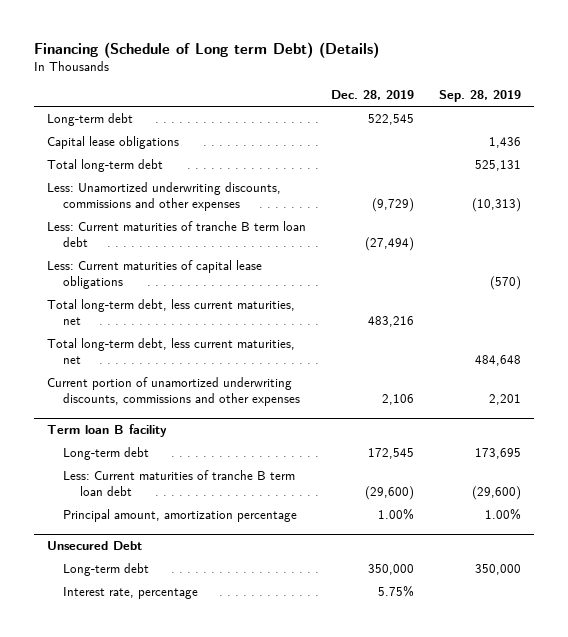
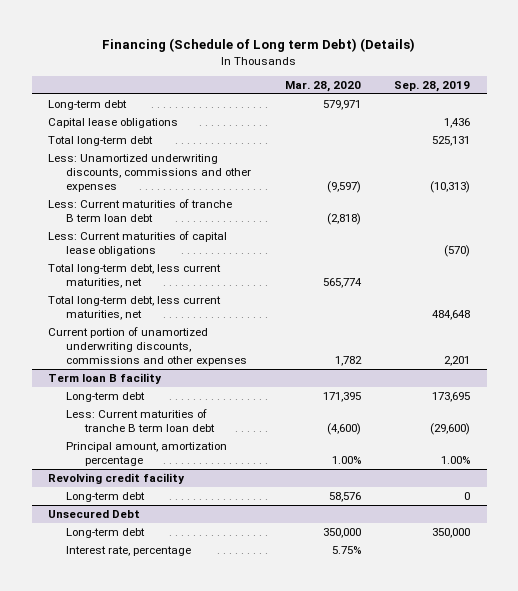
- | Dec. 28, 2019 | Sep. 28, 2019
+ | Mar. 28, 2020 | Sep. 28, 2019
+ Revolving credit facility
+ Long-term debt | 58,576 | 0

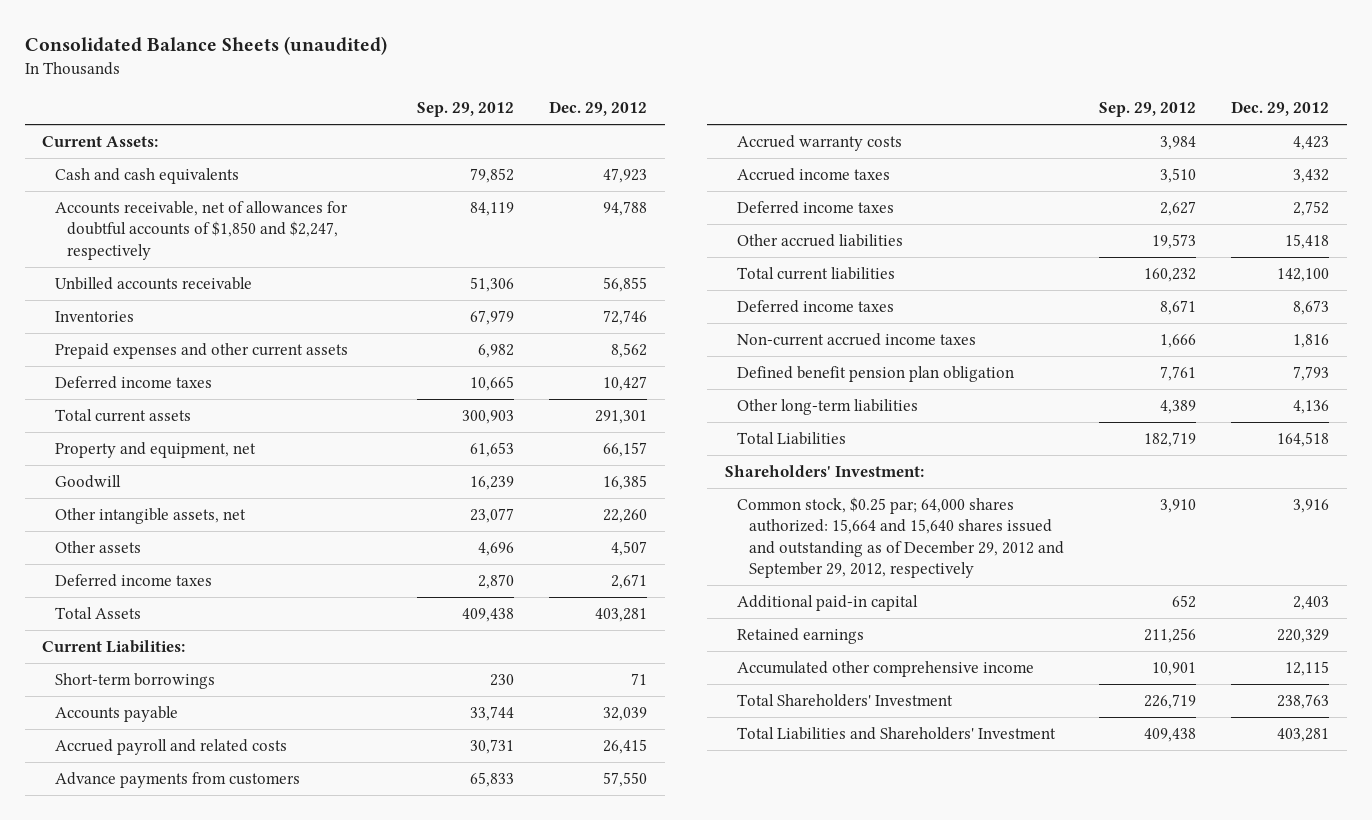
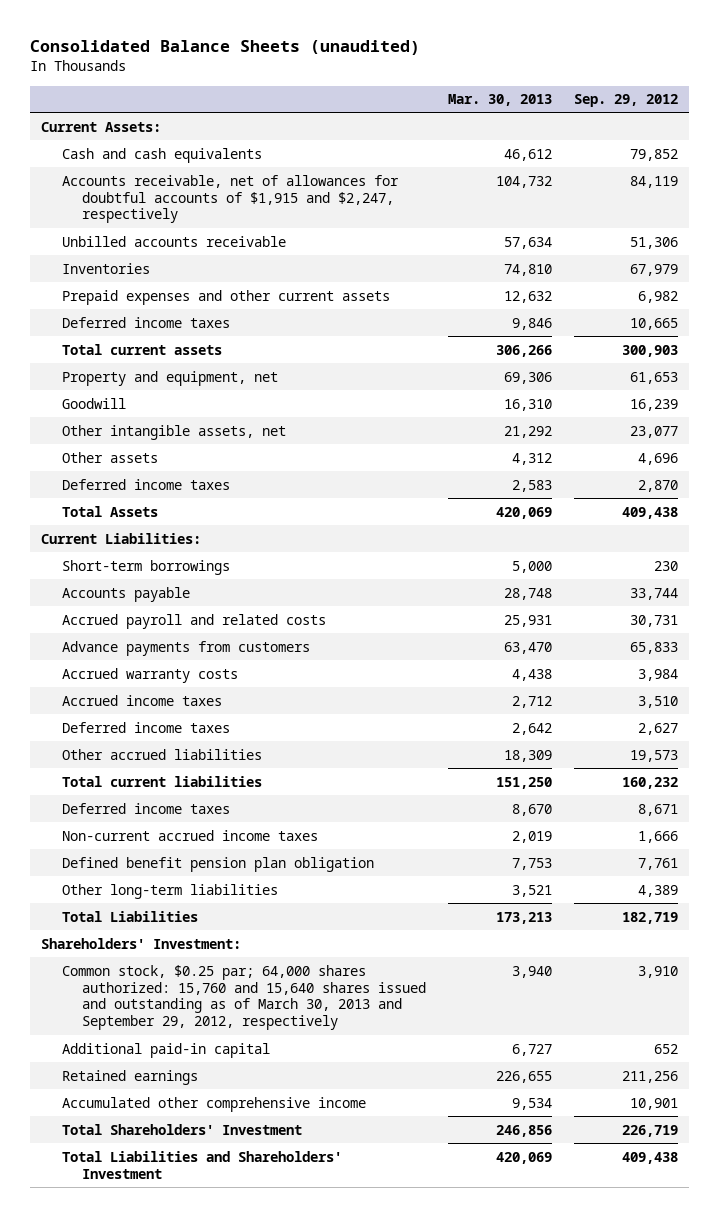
- | Sep. 29, 2012 | Dec. 29, 2012
+ | Mar. 30, 2013 | Sep. 29, 2012
- Accounts receivable, net of allowances for doubtful accounts of $1,850 and $2,247, respectively | 84,119 | 94,788
+ Accounts receivable, net of allowances for doubtful accounts of $1,915 and $2,247, respectively | 104,732 | 84,119
- Common stock, $0.25 par; 64,000 shares authorized: 15,664 and 15,640 shares issued and outstanding as of December 29, 2012 and September 29, 2012, respectively | 3,910 | 3,916
+ Common stock, $0.25 par; 64,000 shares authorized: 15,760 and 15,640 shares issued and outstanding as of March 30, 2013 and September 29, 2012, respectively | 3,940 | 3,910

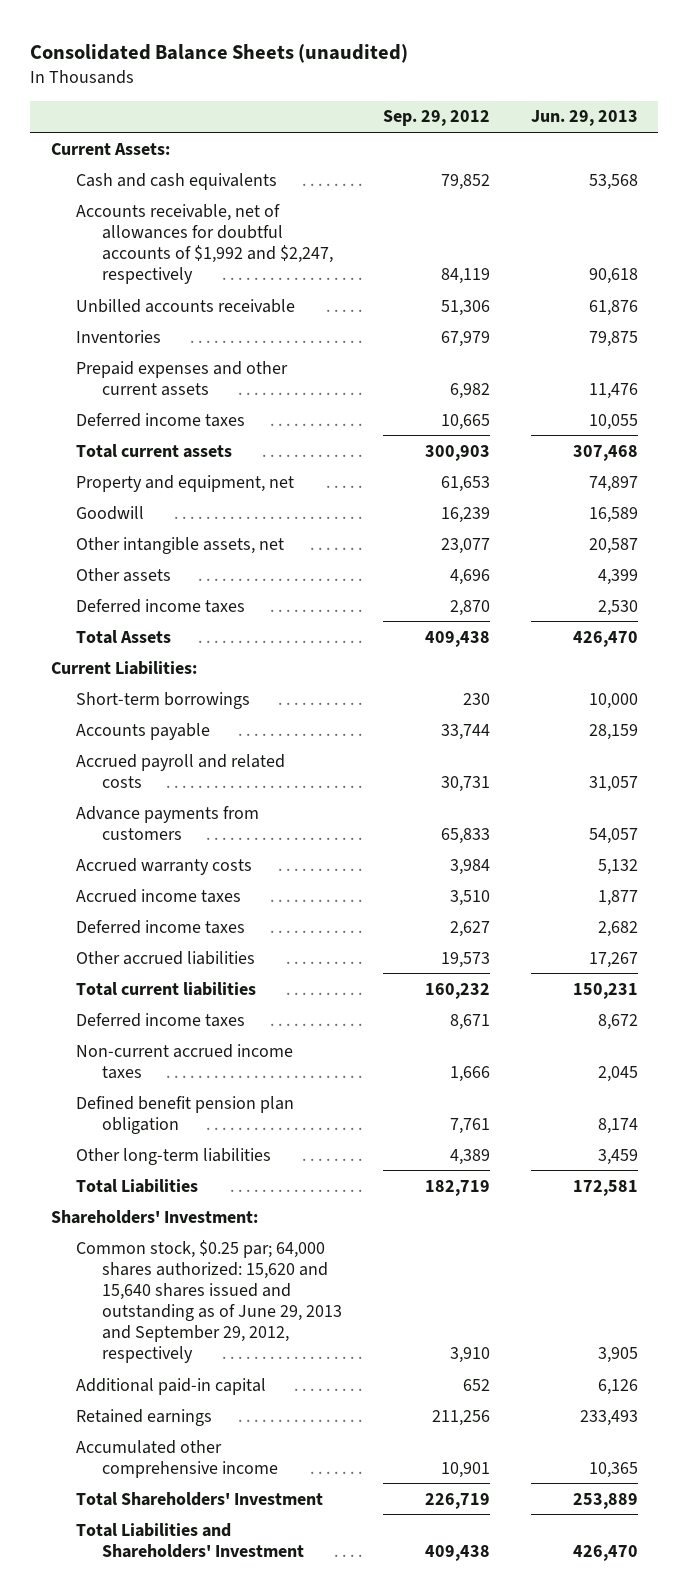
- | Mar. 30, 2013 | Sep. 29, 2012
+ | Sep. 29, 2012 | Jun. 29, 2013
- Accounts receivable, net of allowances for doubtful accounts of $1,915 and $2,247, respectively | 104,732 | 84,119
+ Accounts receivable, net of allowances for doubtful accounts of $1,992 and $2,247, respectively | 84,119 | 90,618
- Common stock, $0.25 par; 64,000 shares authorized: 15,760 and 15,640 shares issued and outstanding as of March 30, 2013 and September 29, 2012, respectively | 3,940 | 3,910
+ Common stock, $0.25 par; 64,000 shares authorized: 15,620 and 15,640 shares issued and outstanding as of June 29, 2013 and September 29, 2012, respectively | 3,910 | 3,905

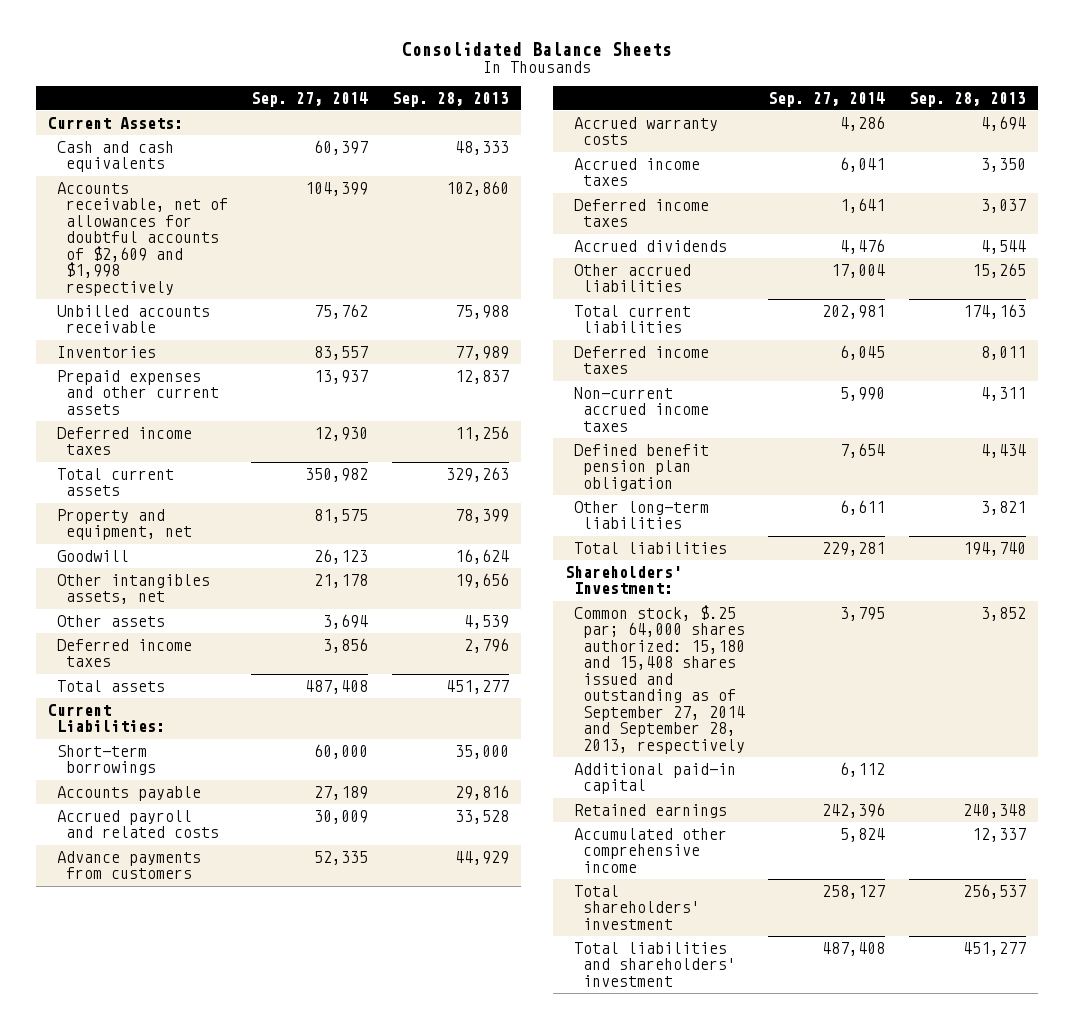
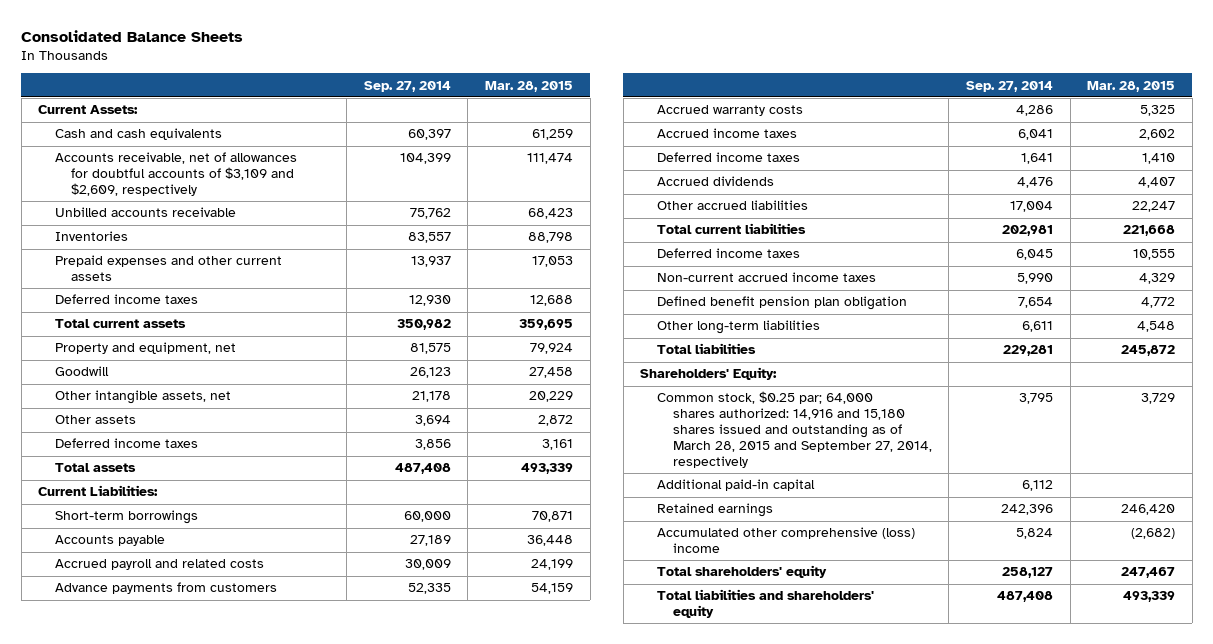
- | Sep. 27, 2014 | Sep. 28, 2013
+ | Sep. 27, 2014 | Mar. 28, 2015
- Accounts receivable, net of allowances for doubtful accounts of $2,609 and $1,998 respectively | 104,399 | 102,860
+ Accounts receivable, net of allowances for doubtful accounts of $3,109 and $2,609, respectively | 104,399 | 111,474
- Other intangibles assets, net | 21,178 | 19,656
+ Other intangible assets, net | 21,178 | 20,229
- Shareholders' Investment:
- Common stock, $.25 par; 64,000 shares authorized: 15,180 and 15,408 shares issued and outstanding as of September 27, 2014 and September 28, 2013, respectively | 3,795 | 3,852
+ Shareholders' Equity:
+ Common stock, $0.25 par; 64,000 shares authorized: 14,916 and 15,180 shares issued and outstanding as of March 28, 2015 and September 27, 2014, respectively | 3,795 | 3,729
- Accumulated other comprehensive income | 5,824 | 12,337
- Total shareholders' investment | 258,127 | 256,537
- Total liabilities and shareholders' investment | 487,408 | 451,277
+ Accumulated other comprehensive (loss) income | 5,824 | (2,682)
+ Total shareholders' equity | 258,127 | 247,467
+ Total liabilities and shareholders' equity | 487,408 | 493,339

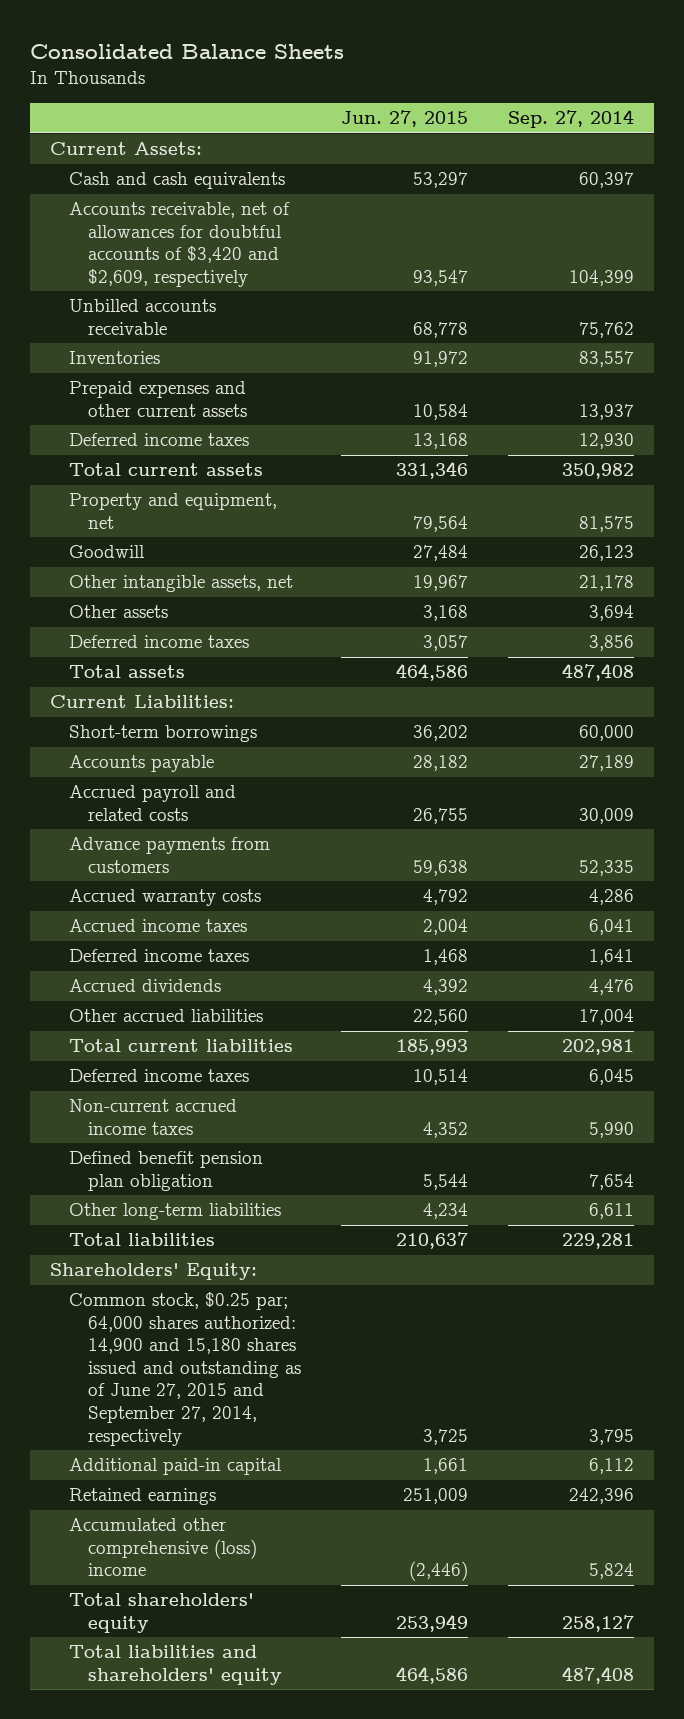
- | Sep. 27, 2014 | Mar. 28, 2015
+ | Jun. 27, 2015 | Sep. 27, 2014
- Accounts receivable, net of allowances for doubtful accounts of $3,109 and $2,609, respectively | 104,399 | 111,474
+ Accounts receivable, net of allowances for doubtful accounts of $3,420 and $2,609, respectively | 93,547 | 104,399
- Common stock, $0.25 par; 64,000 shares authorized: 14,916 and 15,180 shares issued and outstanding as of March 28, 2015 and September 27, 2014, respectively | 3,795 | 3,729
+ Common stock, $0.25 par; 64,000 shares authorized: 14,900 and 15,180 shares issued and outstanding as of June 27, 2015 and September 27, 2014, respectively | 3,725 | 3,795

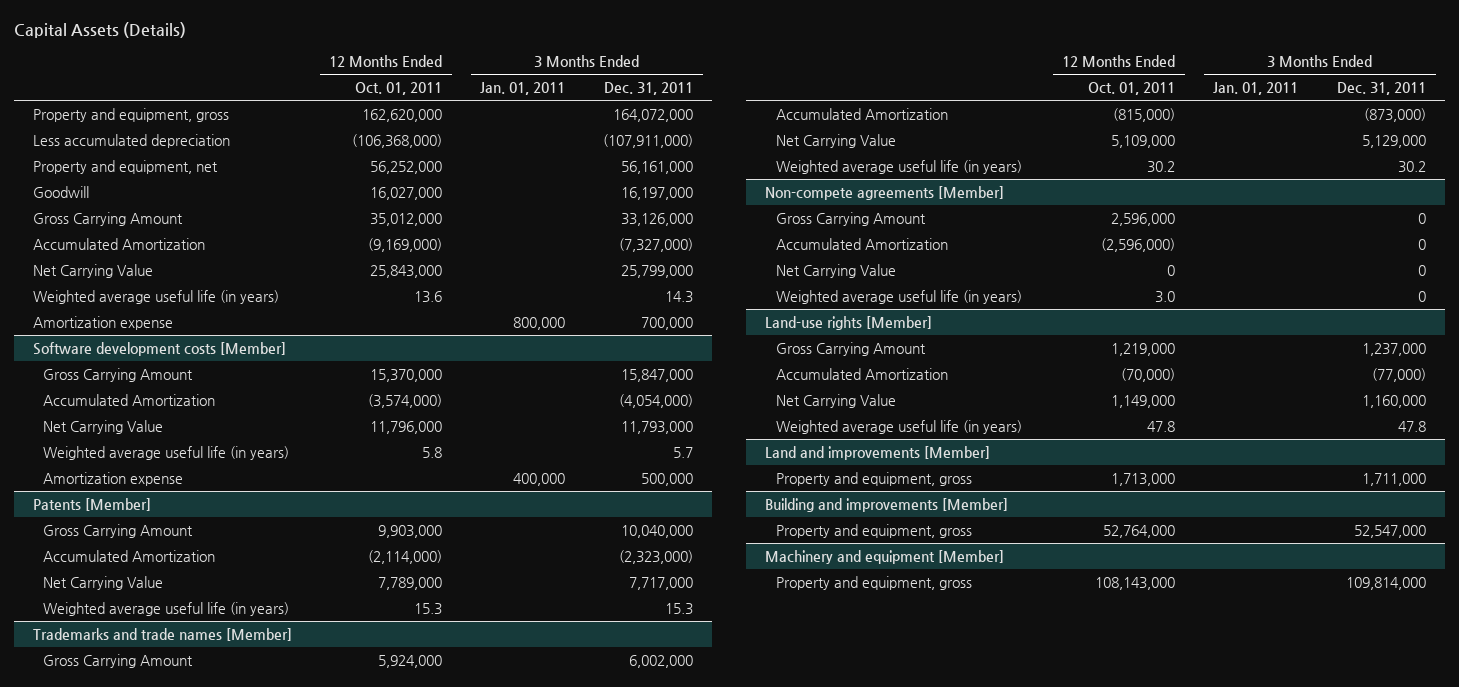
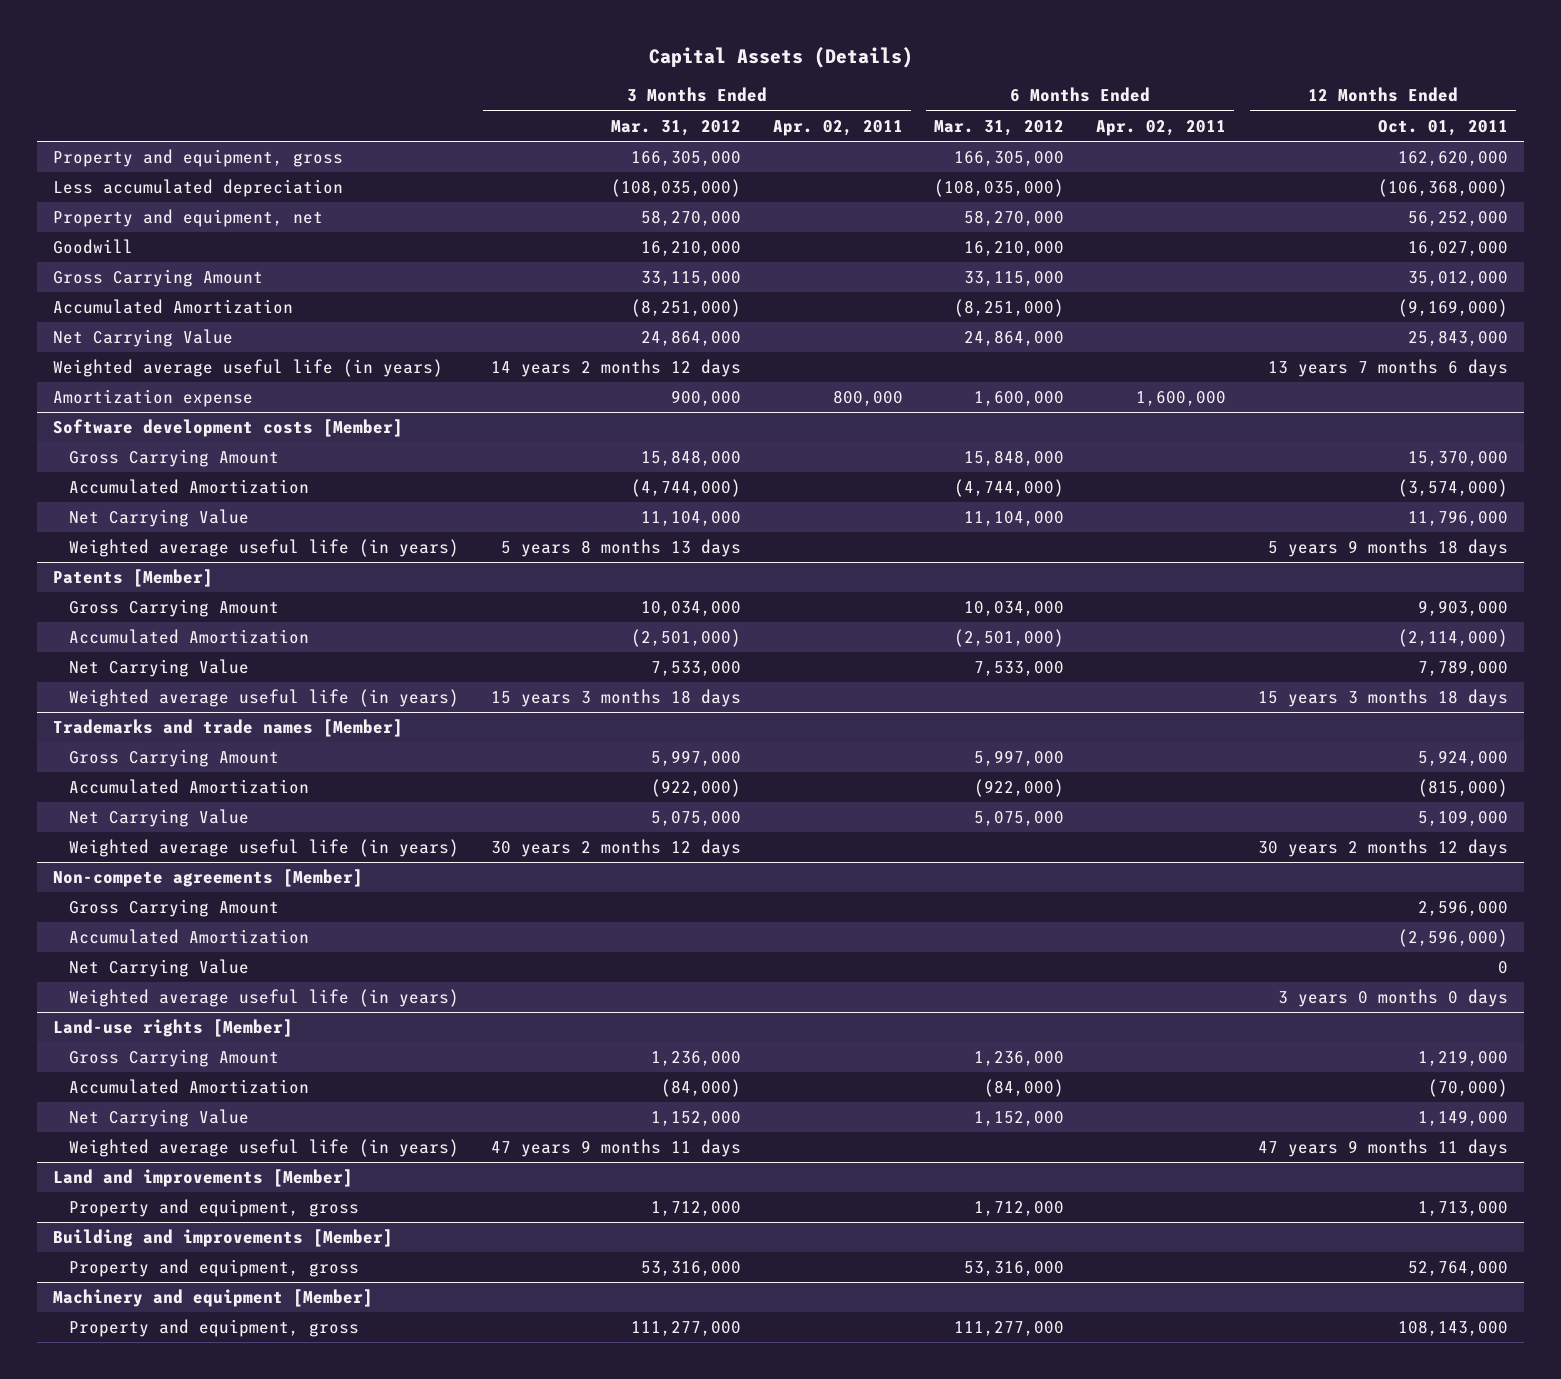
- | 12 Months Ended Oct. 01, 2011 | 3 Months Ended Jan. 01, 2011 | 3 Months Ended Dec. 31, 2011
+ | 3 Months Ended Mar. 31, 2012 | 3 Months Ended Apr. 02, 2011 | 6 Months Ended Mar. 31, 2012 | 6 Months Ended Apr. 02, 2011 | 12 Months Ended Oct. 01, 2011
- Weighted average useful life (in years) | 13.6 | | 14.3
+ Weighted average useful life (in years) | 14 years 2 months 12 days | | | | 13 years 7 months 6 days
@ Software development costs [Member]
- Weighted average useful life (in years) | 5.8 | | 5.7
- Amortization expense | | 400,000 | 500,000
+ Weighted average useful life (in years) | 5 years 8 months 13 days | | | | 5 years 9 months 18 days
@ Patents [Member]
- Weighted average useful life (in years) | 15.3 | | 15.3
+ Weighted average useful life (in years) | 15 years 3 months 18 days | | | | 15 years 3 months 18 days
@ Trademarks and trade names [Member]
- Weighted average useful life (in years) | 30.2 | | 30.2
+ Weighted average useful life (in years) | 30 years 2 months 12 days | | | | 30 years 2 months 12 days
@ Non-compete agreements [Member]
- Weighted average useful life (in years) | 3.0 | | 0
+ Weighted average useful life (in years) | | | | | 3 years 0 months 0 days
@ Land-use rights [Member]
- Weighted average useful life (in years) | 47.8 | | 47.8
+ Weighted average useful life (in years) | 47 years 9 months 11 days | | | | 47 years 9 months 11 days

